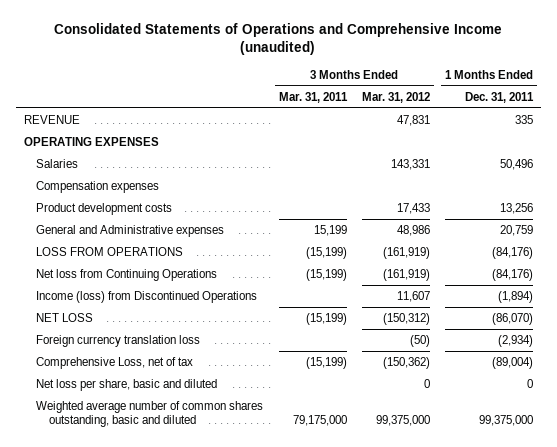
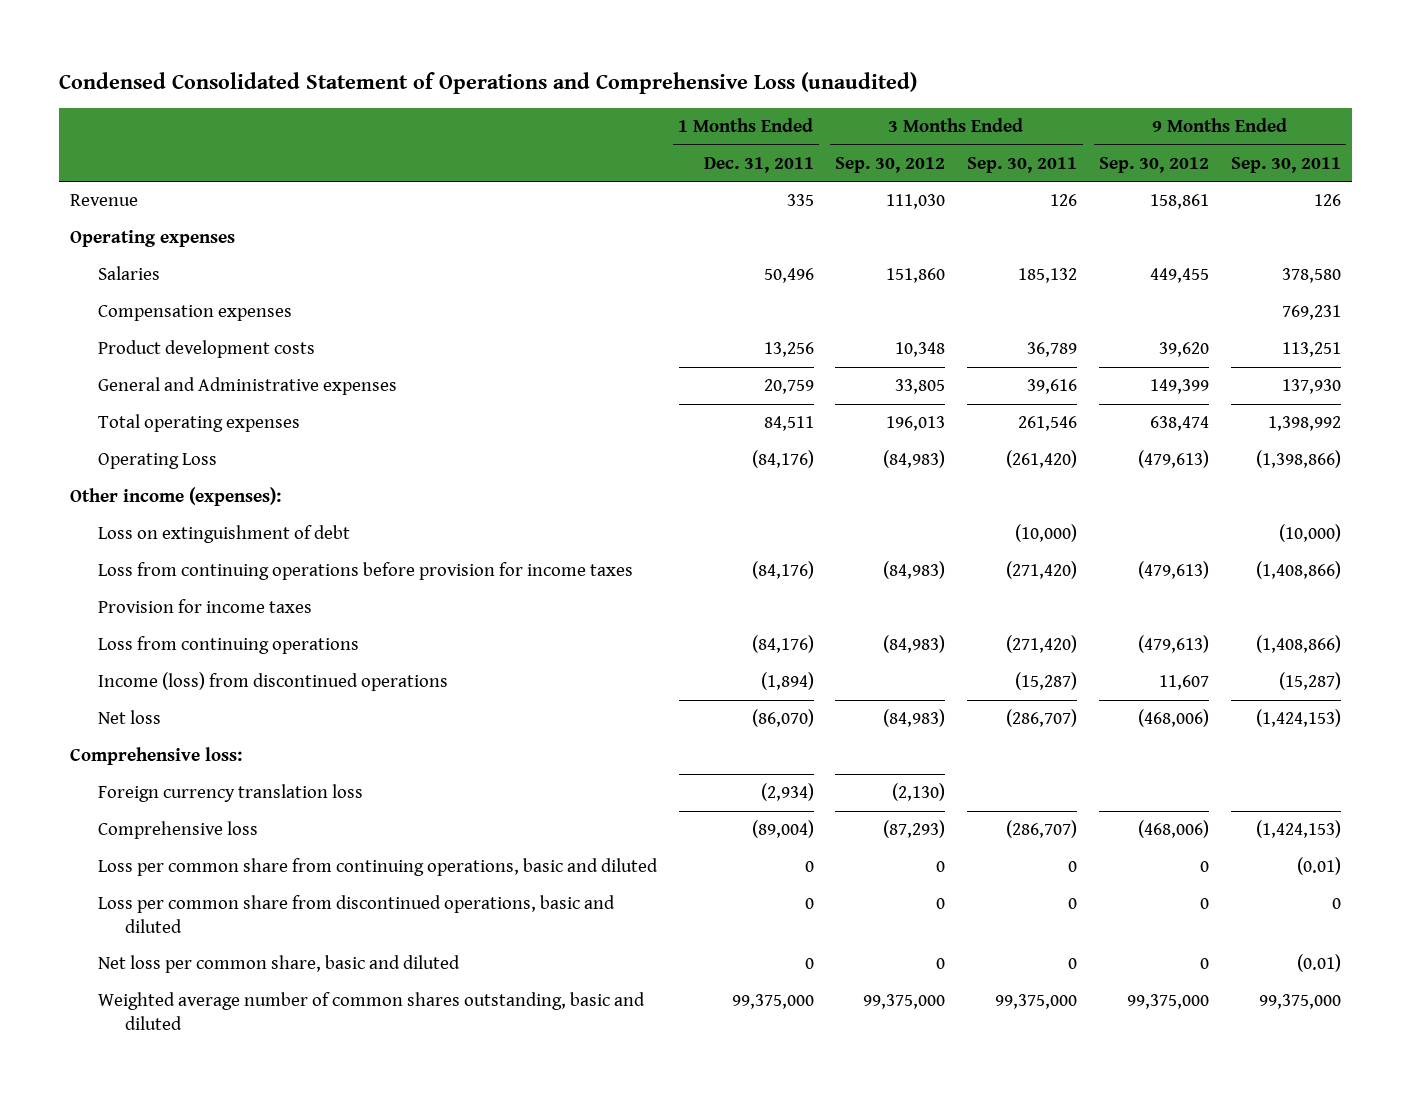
- Consolidated Statements of Operations and Comprehensive Income (unaudited)
+ Condensed Consolidated Statement of Operations and Comprehensive Loss (unaudited)
- | 3 Months Ended Mar. 31, 2011 | 3 Months Ended Mar. 31, 2012 | 1 Months Ended Dec. 31, 2011
+ | 1 Months Ended Dec. 31, 2011 | 3 Months Ended Sep. 30, 2012 | 3 Months Ended Sep. 30, 2011 | 9 Months Ended Sep. 30, 2012 | 9 Months Ended Sep. 30, 2011
- REVENUE | | 47,831 | 335
- OPERATING EXPENSES
+ Revenue | 335 | 111,030 | 126 | 158,861 | 126
+ Operating expenses
- LOSS FROM OPERATIONS | (15,199) | (161,919) | (84,176)
- Net loss from Continuing Operations | (15,199) | (161,919) | (84,176)
- Income (loss) from Discontinued Operations | | 11,607 | (1,894)
- NET LOSS | (15,199) | (150,312) | (86,070)
+ Total operating expenses | 84,511 | 196,013 | 261,546 | 638,474 | 1,398,992
+ Operating Loss | (84,176) | (84,983) | (261,420) | (479,613) | (1,398,866)
+ Other income (expenses):
+ Loss on extinguishment of debt | | | (10,000) | | (10,000)
+ Loss from continuing operations before provision for income taxes | (84,176) | (84,983) | (271,420) | (479,613) | (1,408,866)
+ Provision for income taxes
+ Loss from continuing operations | (84,176) | (84,983) | (271,420) | (479,613) | (1,408,866)
+ Income (loss) from discontinued operations | (1,894) | | (15,287) | 11,607 | (15,287)
+ Net loss | (86,070) | (84,983) | (286,707) | (468,006) | (1,424,153)
+ Comprehensive loss:
- Comprehensive Loss, net of tax | (15,199) | (150,362) | (89,004)
- Net loss per share, basic and diluted | | 0 | 0
+ Comprehensive loss | (89,004) | (87,293) | (286,707) | (468,006) | (1,424,153)
+ Loss per common share from continuing operations, basic and diluted | 0 | 0 | 0 | 0 | (0.01)
+ Loss per common share from discontinued operations, basic and diluted | 0 | 0 | 0 | 0 | 0
+ Net loss per common share, basic and diluted | 0 | 0 | 0 | 0 | (0.01)

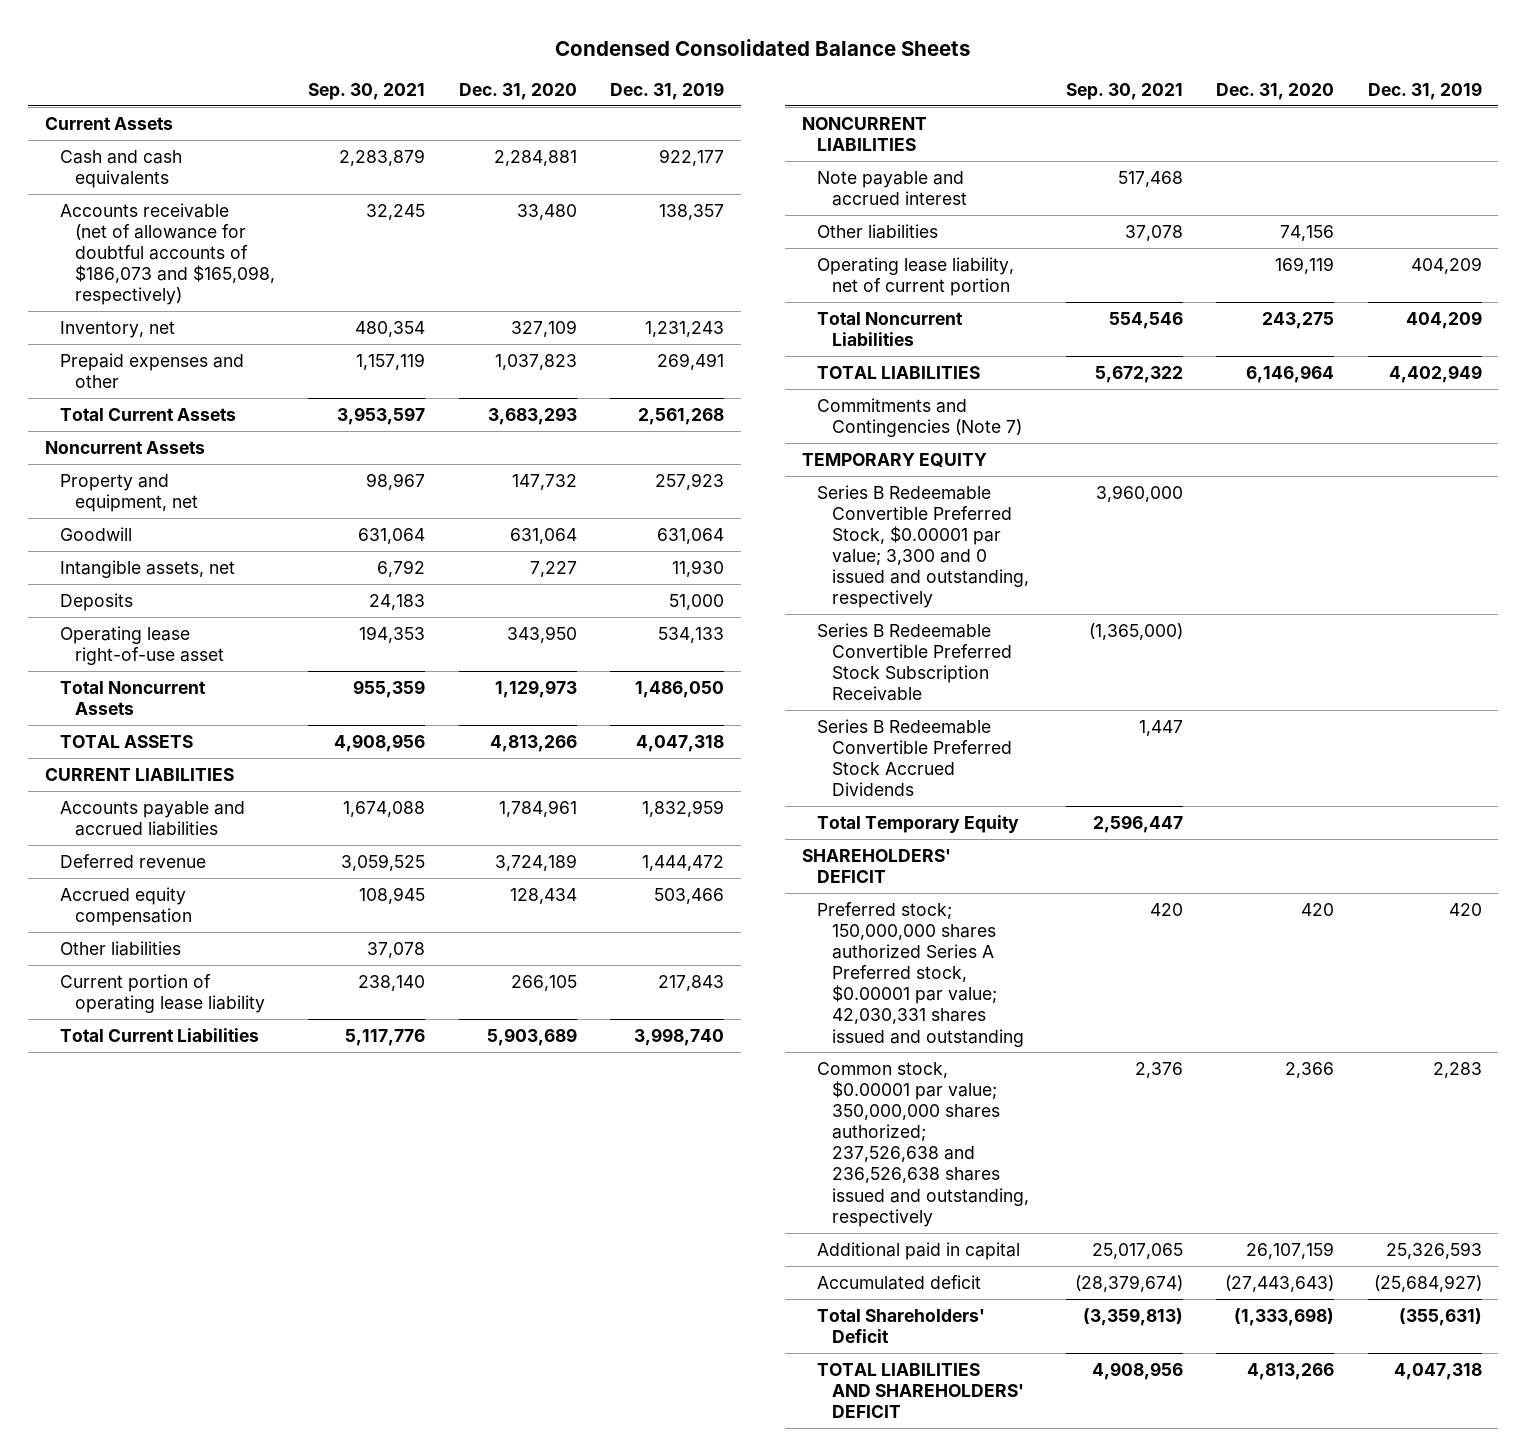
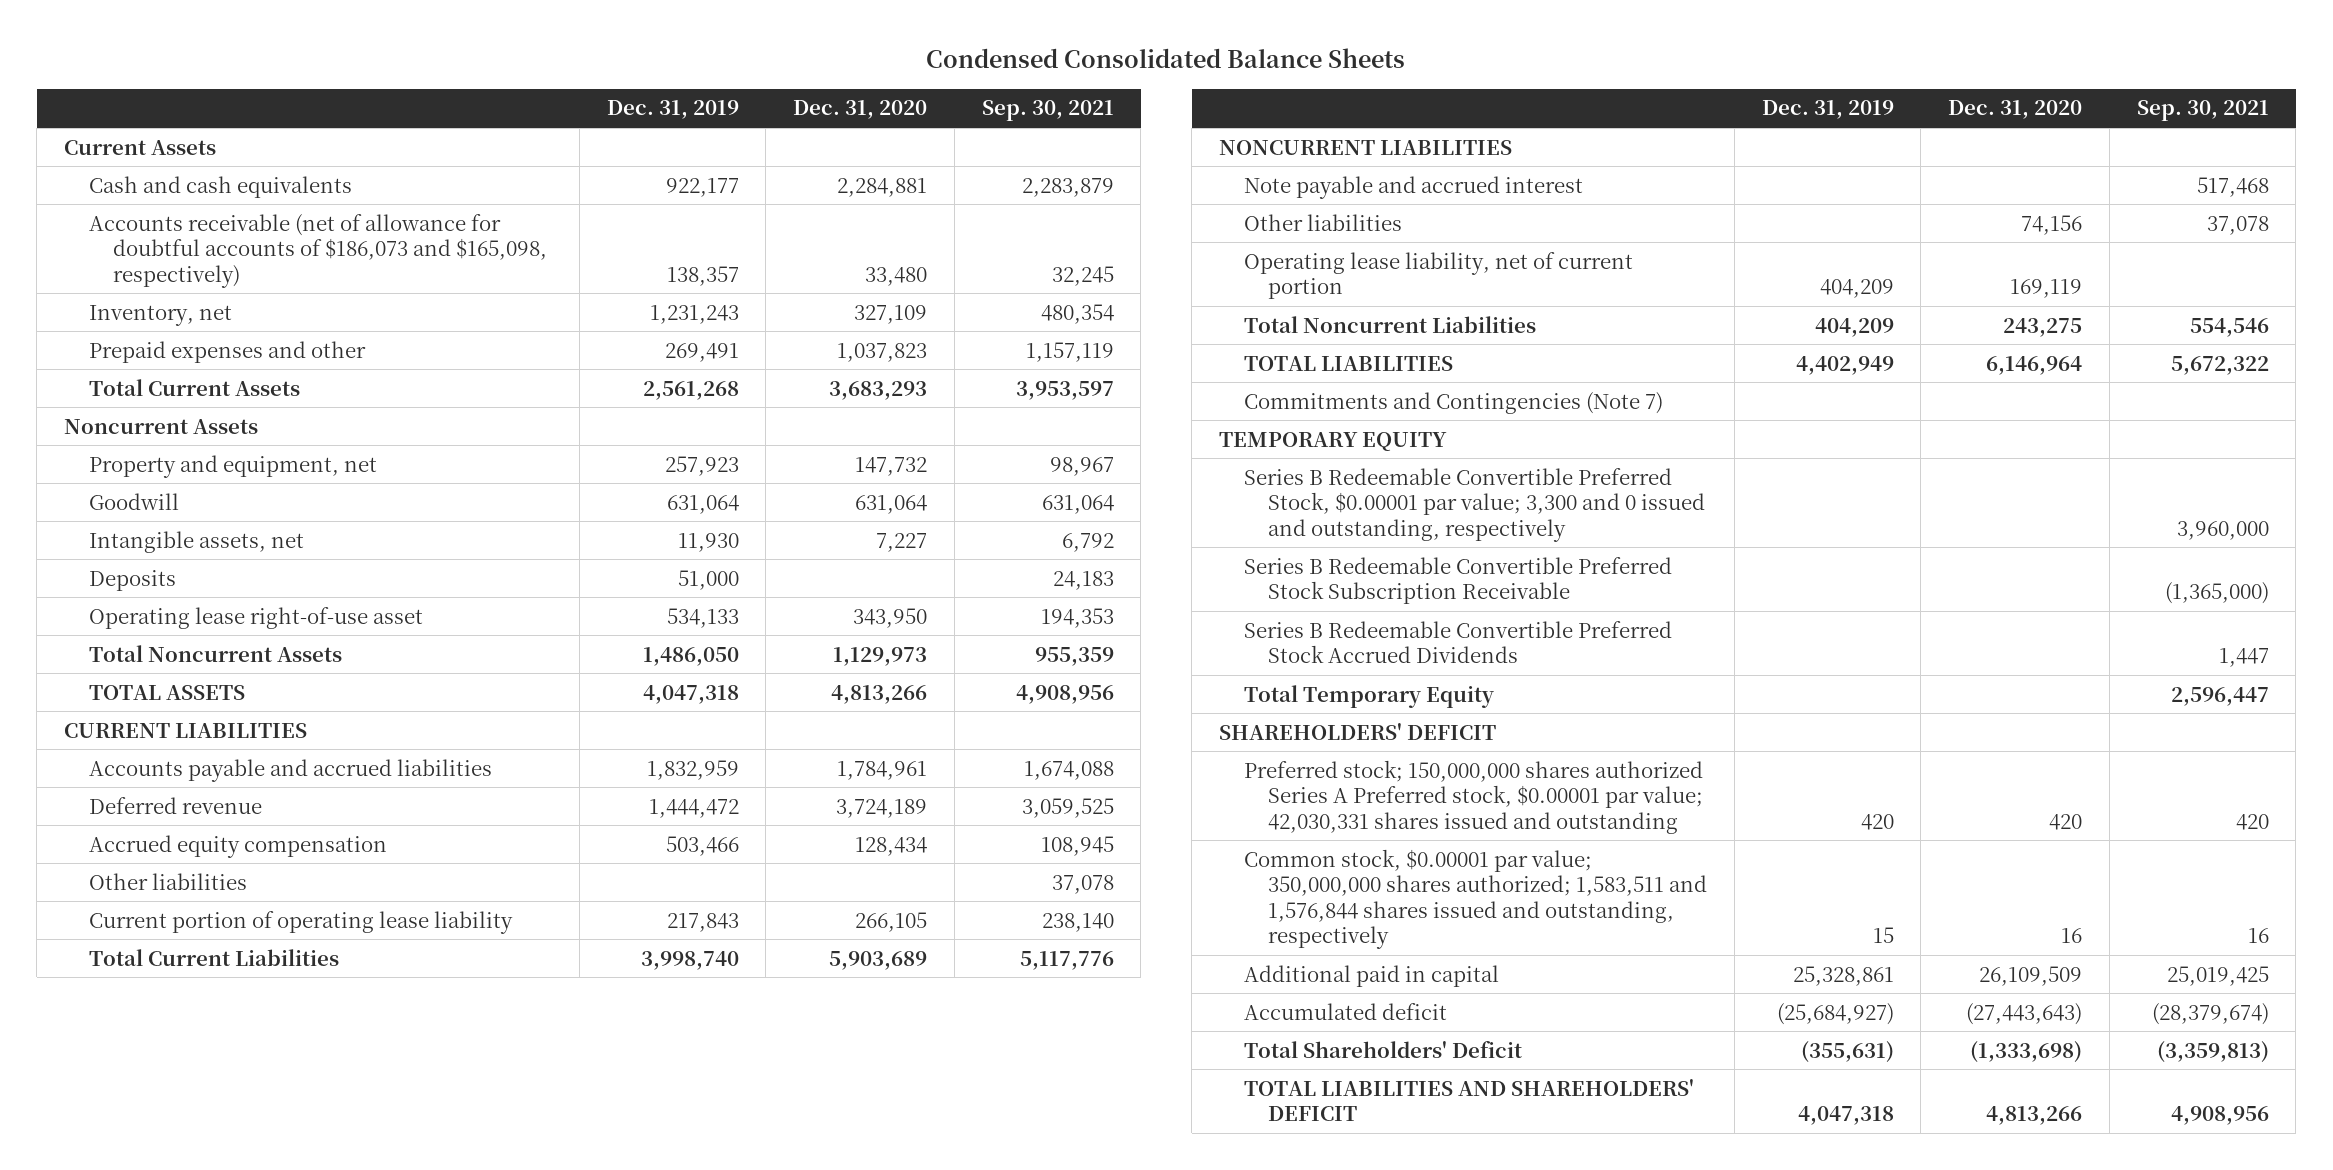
- | Sep. 30, 2021 | Dec. 31, 2020 | Dec. 31, 2019
+ | Dec. 31, 2019 | Dec. 31, 2020 | Sep. 30, 2021
- Common stock, $0.00001 par value; 350,000,000 shares authorized; 237,526,638 and 236,526,638 shares issued and outstanding, respectively | 2,376 | 2,366 | 2,283
- Additional paid in capital | 25,017,065 | 26,107,159 | 25,326,593
+ Common stock, $0.00001 par value; 350,000,000 shares authorized; 1,583,511 and 1,576,844 shares issued and outstanding, respectively | 15 | 16 | 16
+ Additional paid in capital | 25,328,861 | 26,109,509 | 25,019,425

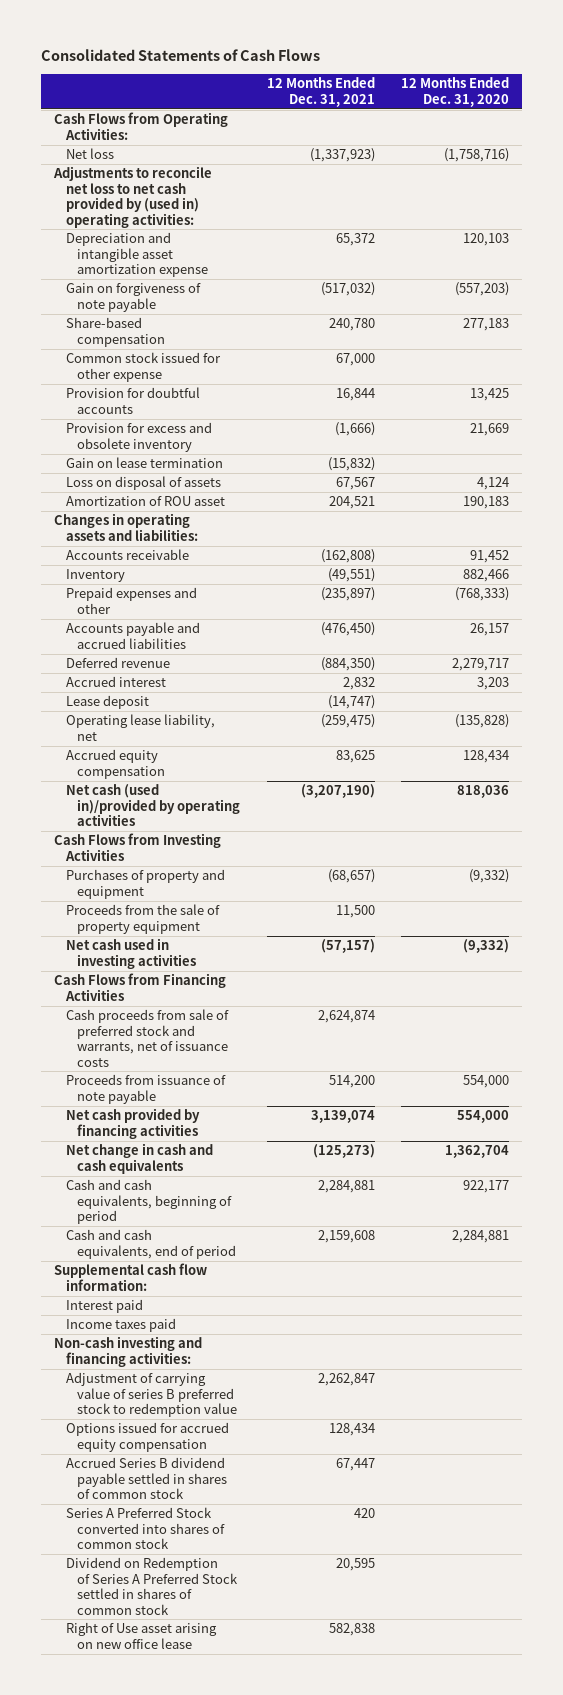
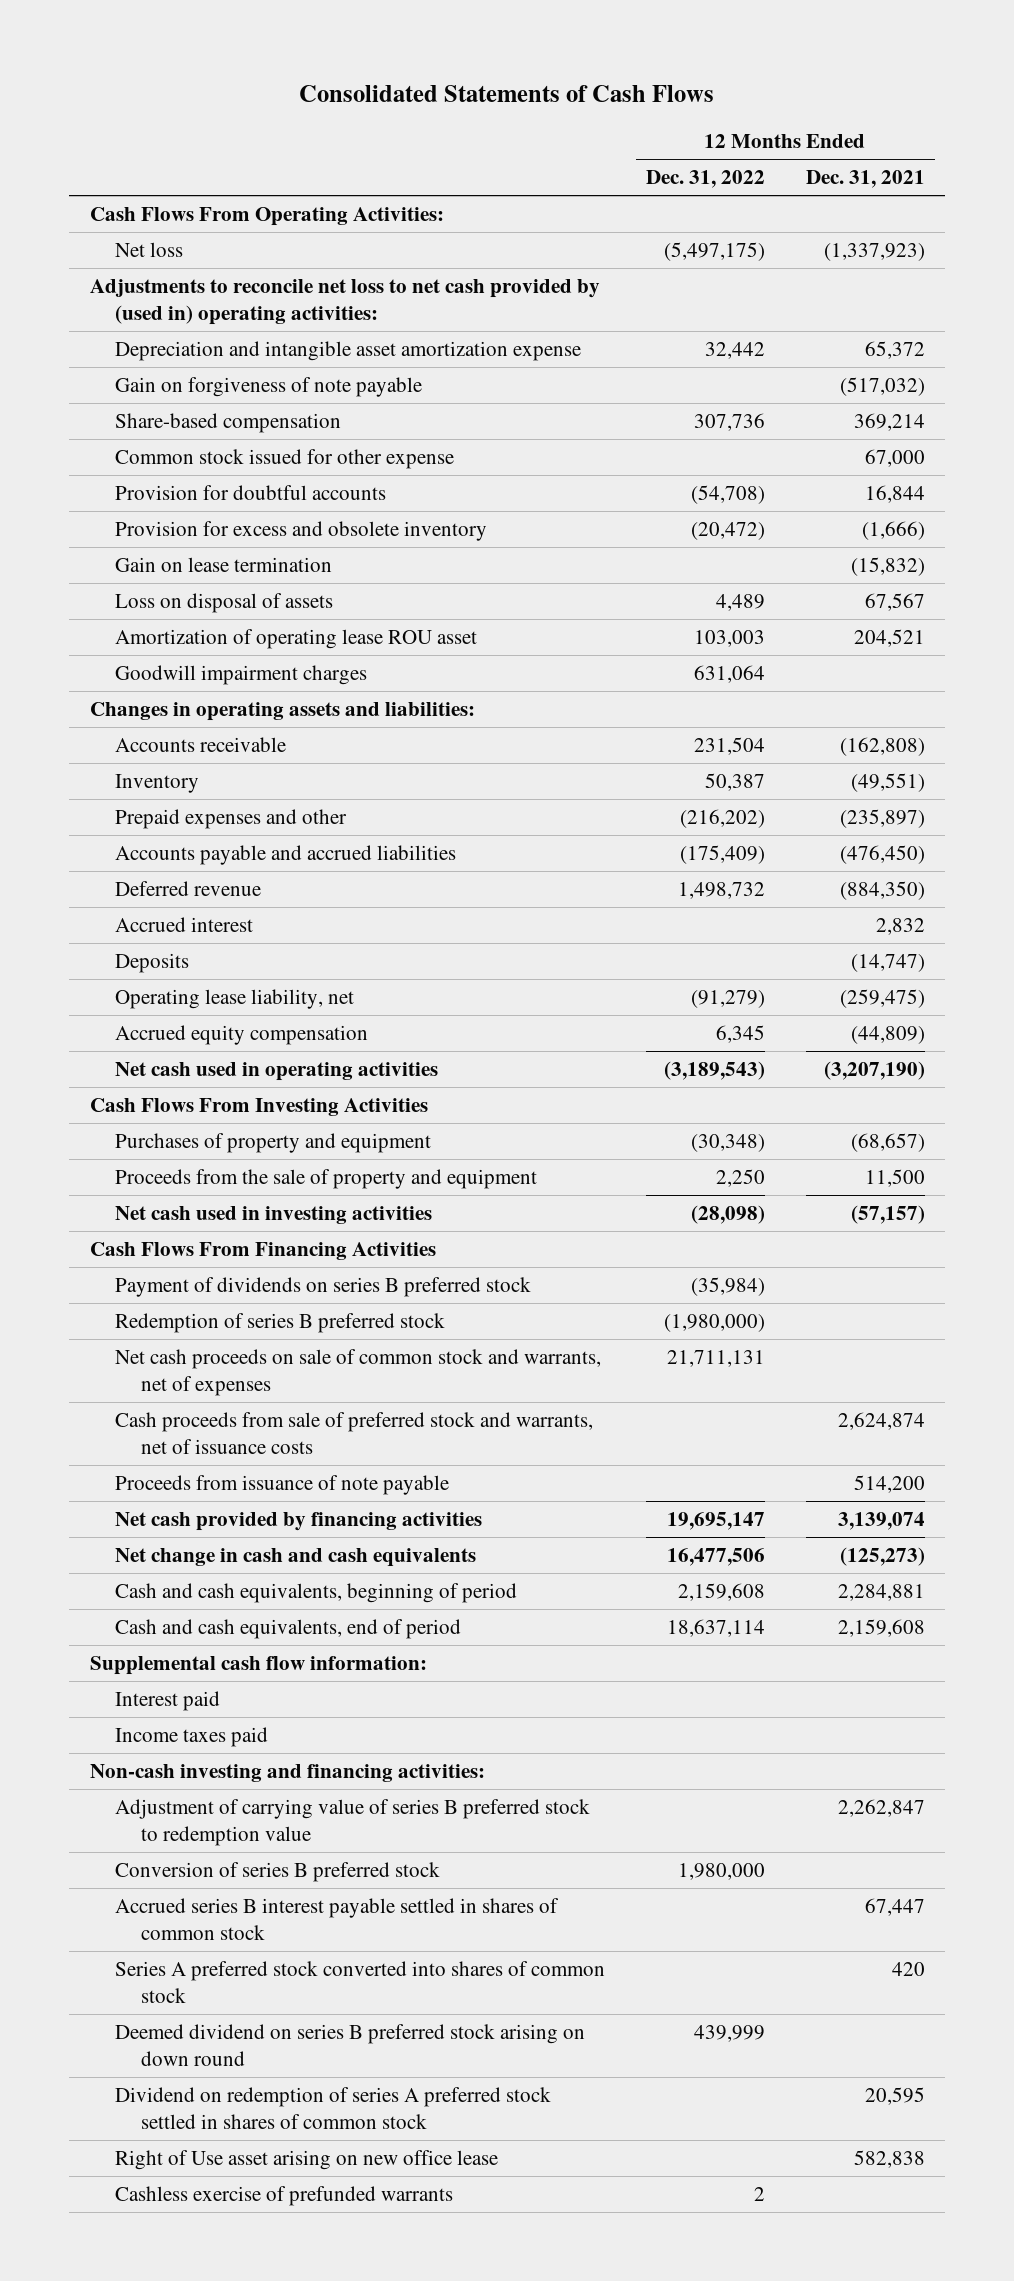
- | 12 Months Ended Dec. 31, 2021 | 12 Months Ended Dec. 31, 2020
+ | 12 Months Ended Dec. 31, 2022 | 12 Months Ended Dec. 31, 2021
- Cash Flows from Operating Activities:
+ Cash Flows From Operating Activities:
- Share-based compensation | 240,780 | 277,183
+ Share-based compensation | 307,736 | 369,214
- Amortization of ROU asset | 204,521 | 190,183
+ Amortization of operating lease ROU asset | 103,003 | 204,521
+ Goodwill impairment charges | 631,064 |
- Lease deposit | (14,747) |
+ Deposits | | (14,747)
- Accrued equity compensation | 83,625 | 128,434
- Net cash (used in)/provided by operating activities | (3,207,190) | 818,036
- Cash Flows from Investing Activities
+ Accrued equity compensation | 6,345 | (44,809)
+ Net cash used in operating activities | (3,189,543) | (3,207,190)
+ Cash Flows From Investing Activities
- Proceeds from the sale of property equipment | 11,500 |
+ Proceeds from the sale of property and equipment | 2,250 | 11,500
- Cash Flows from Financing Activities
+ Cash Flows From Financing Activities
+ Payment of dividends on series B preferred stock | (35,984) |
+ Redemption of series B preferred stock | (1,980,000) |
+ Net cash proceeds on sale of common stock and warrants, net of expenses | 21,711,131 |
- Options issued for accrued equity compensation | 128,434 |
- Accrued Series B dividend payable settled in shares of common stock | 67,447 |
- Series A Preferred Stock converted into shares of common stock | 420 |
- Dividend on Redemption of Series A Preferred Stock settled in shares of common stock | 20,595 |
+ Conversion of series B preferred stock | 1,980,000 |
+ Accrued series B interest payable settled in shares of common stock | | 67,447
+ Series A preferred stock converted into shares of common stock | | 420
+ Deemed dividend on series B preferred stock arising on down round | 439,999 |
+ Dividend on redemption of series A preferred stock settled in shares of common stock | | 20,595
+ Cashless exercise of prefunded warrants | 2 |

